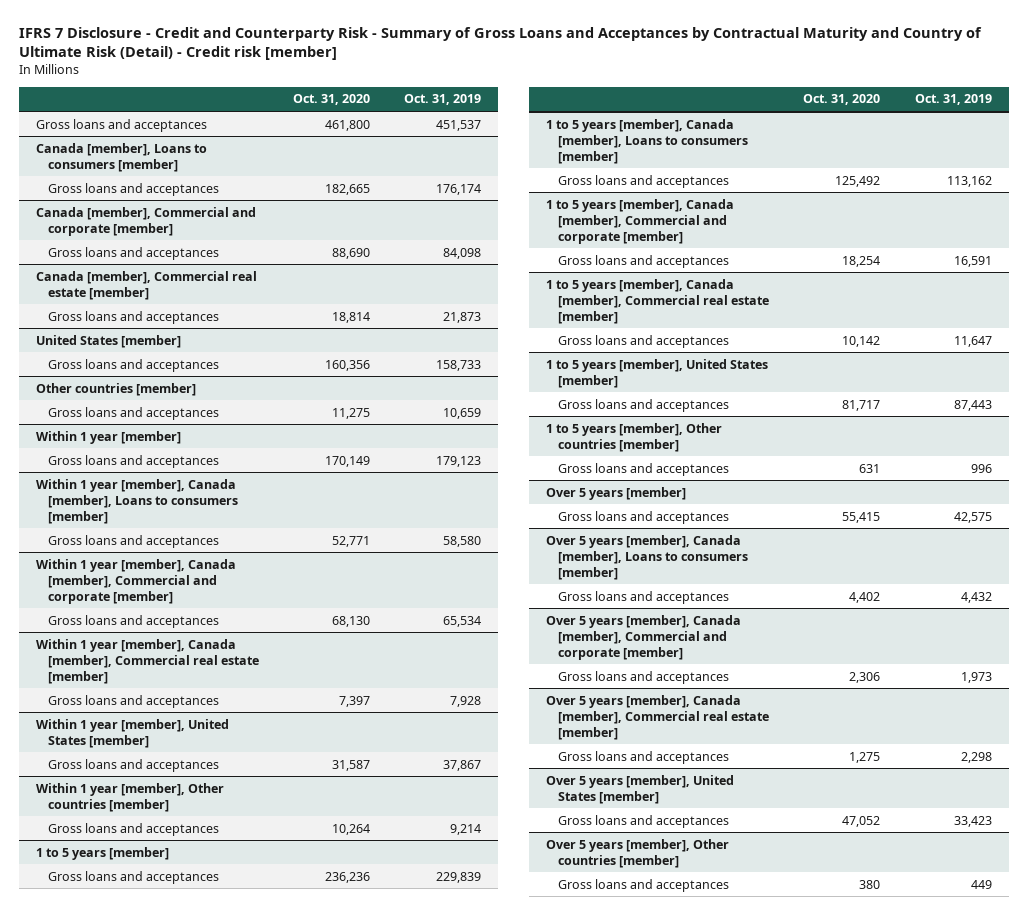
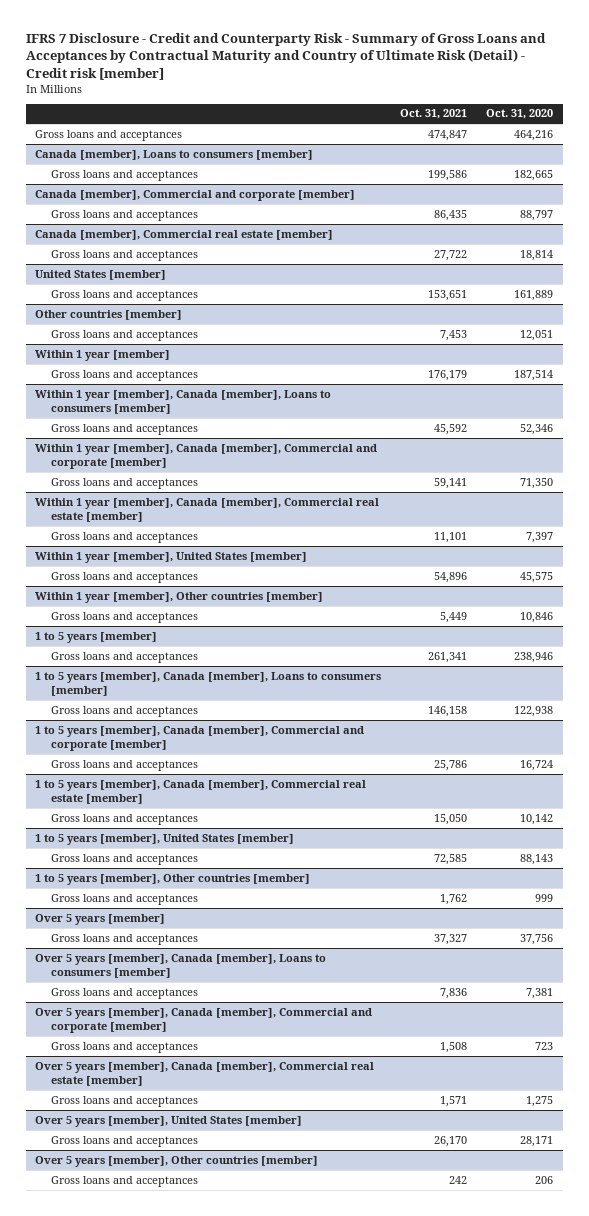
- | Oct. 31, 2020 | Oct. 31, 2019
+ | Oct. 31, 2021 | Oct. 31, 2020
- Gross loans and acceptances | 461,800 | 451,537
+ Gross loans and acceptances | 474,847 | 464,216
@ Canada [member], Commercial and corporate [member]
- Gross loans and acceptances | 88,690 | 84,098
+ Gross loans and acceptances | 86,435 | 88,797
@ United States [member]
- Gross loans and acceptances | 160,356 | 158,733
+ Gross loans and acceptances | 153,651 | 161,889
@ Other countries [member]
- Gross loans and acceptances | 11,275 | 10,659
+ Gross loans and acceptances | 7,453 | 12,051
@ Within 1 year [member]
- Gross loans and acceptances | 170,149 | 179,123
+ Gross loans and acceptances | 176,179 | 187,514
@ Within 1 year [member], Canada [member], Loans to consumers [member]
- Gross loans and acceptances | 52,771 | 58,580
+ Gross loans and acceptances | 45,592 | 52,346
@ Within 1 year [member], Canada [member], Commercial and corporate [member]
- Gross loans and acceptances | 68,130 | 65,534
+ Gross loans and acceptances | 59,141 | 71,350
@ Within 1 year [member], United States [member]
- Gross loans and acceptances | 31,587 | 37,867
+ Gross loans and acceptances | 54,896 | 45,575
@ Within 1 year [member], Other countries [member]
- Gross loans and acceptances | 10,264 | 9,214
+ Gross loans and acceptances | 5,449 | 10,846
@ 1 to 5 years [member]
- Gross loans and acceptances | 236,236 | 229,839
+ Gross loans and acceptances | 261,341 | 238,946
@ 1 to 5 years [member], Canada [member], Loans to consumers [member]
- Gross loans and acceptances | 125,492 | 113,162
+ Gross loans and acceptances | 146,158 | 122,938
@ 1 to 5 years [member], Canada [member], Commercial and corporate [member]
- Gross loans and acceptances | 18,254 | 16,591
+ Gross loans and acceptances | 25,786 | 16,724
@ 1 to 5 years [member], United States [member]
- Gross loans and acceptances | 81,717 | 87,443
+ Gross loans and acceptances | 72,585 | 88,143
@ 1 to 5 years [member], Other countries [member]
- Gross loans and acceptances | 631 | 996
+ Gross loans and acceptances | 1,762 | 999
@ Over 5 years [member]
- Gross loans and acceptances | 55,415 | 42,575
+ Gross loans and acceptances | 37,327 | 37,756
@ Over 5 years [member], Canada [member], Loans to consumers [member]
- Gross loans and acceptances | 4,402 | 4,432
+ Gross loans and acceptances | 7,836 | 7,381
@ Over 5 years [member], Canada [member], Commercial and corporate [member]
- Gross loans and acceptances | 2,306 | 1,973
+ Gross loans and acceptances | 1,508 | 723
@ Over 5 years [member], United States [member]
- Gross loans and acceptances | 47,052 | 33,423
+ Gross loans and acceptances | 26,170 | 28,171
@ Over 5 years [member], Other countries [member]
- Gross loans and acceptances | 380 | 449
+ Gross loans and acceptances | 242 | 206

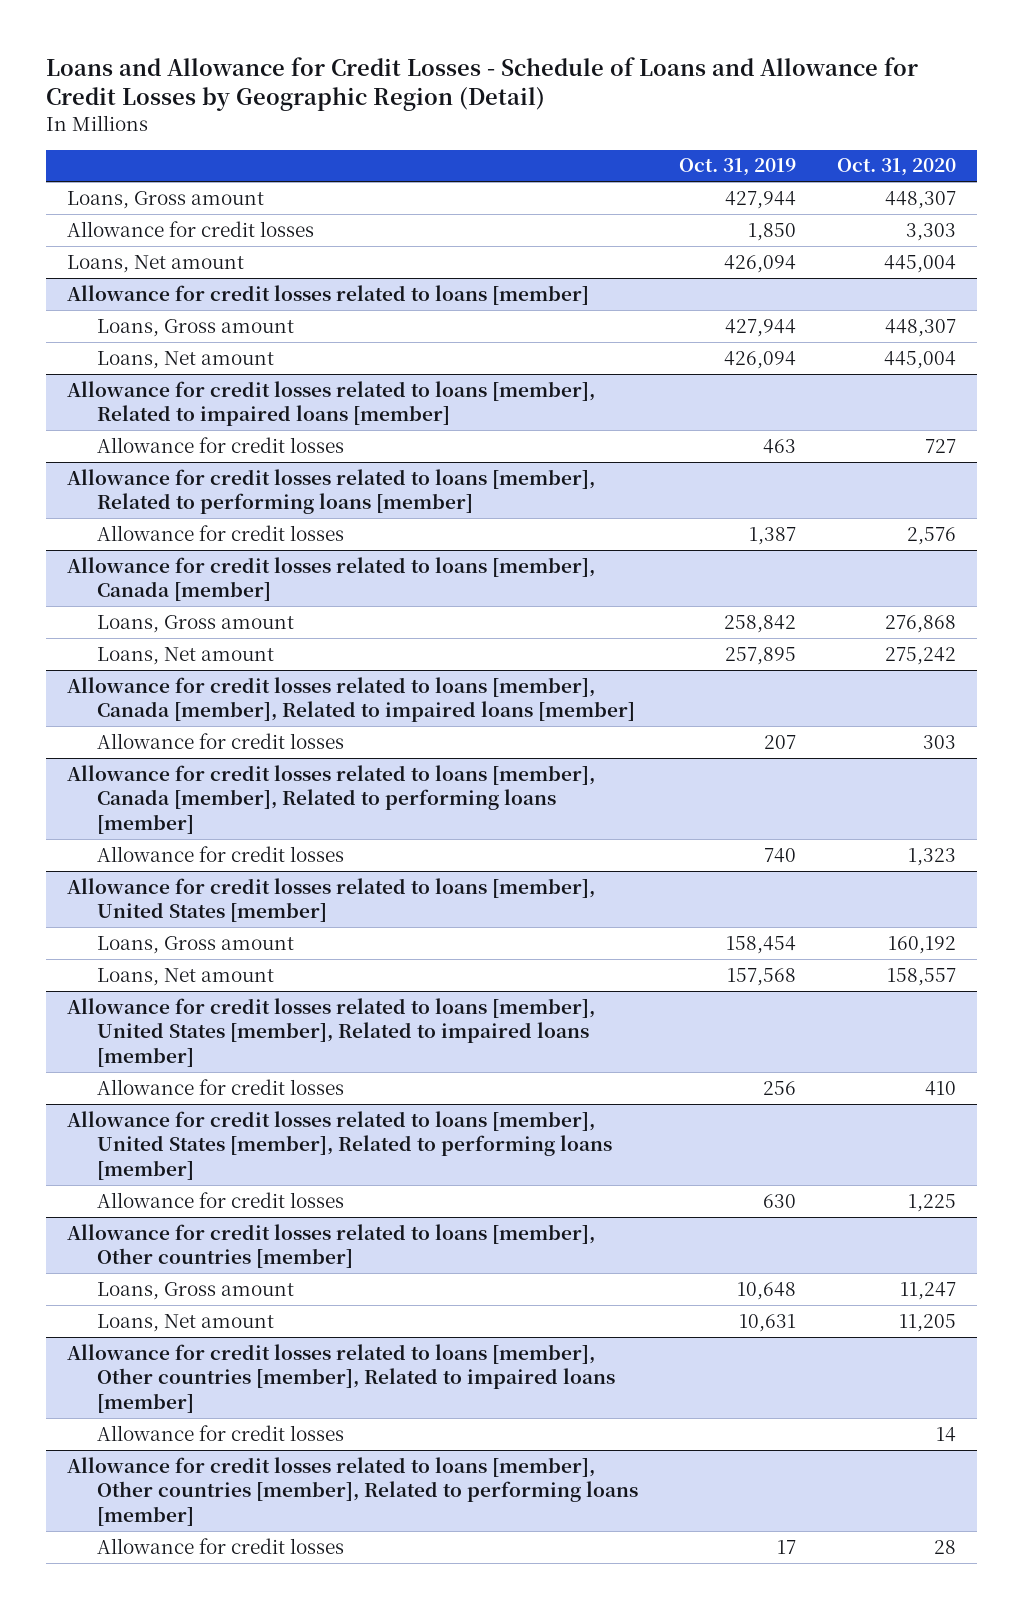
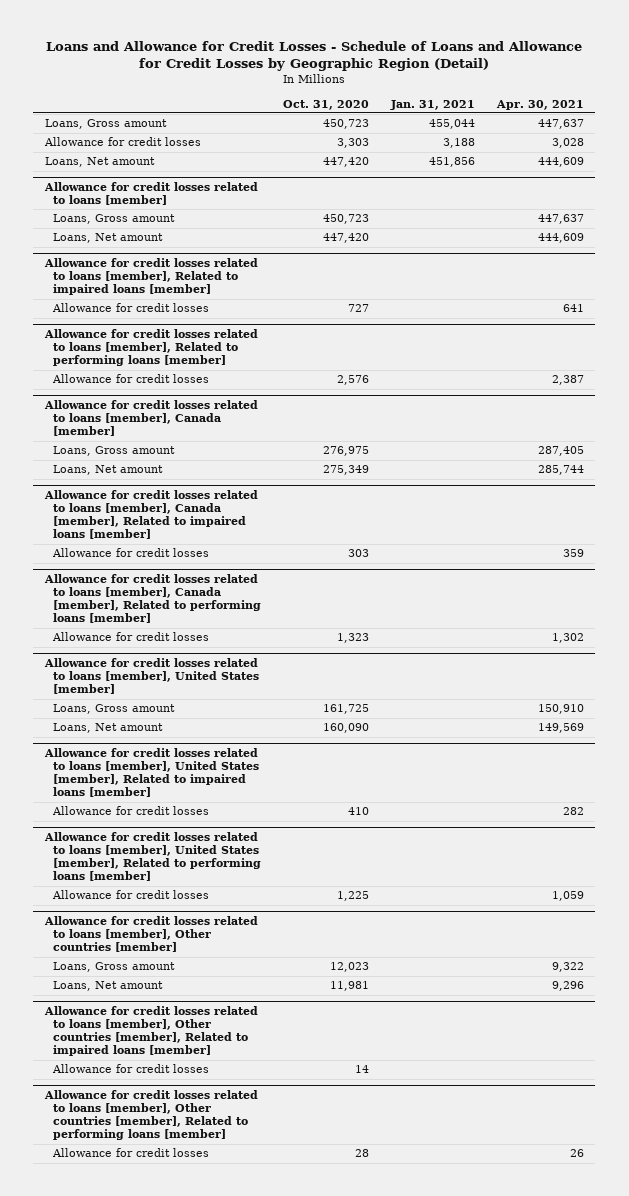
- | Oct. 31, 2019 | Oct. 31, 2020
+ | Oct. 31, 2020 | Jan. 31, 2021 | Apr. 30, 2021
- Loans, Gross amount | 427,944 | 448,307
+ Loans, Gross amount | 450,723 | 455,044 | 447,637
- Loans, Net amount | 426,094 | 445,004
+ Loans, Net amount | 447,420 | 451,856 | 444,609
@ Allowance for credit losses related to loans [member]
- Loans, Gross amount | 427,944 | 448,307
- Loans, Net amount | 426,094 | 445,004
+ Loans, Gross amount | 450,723 | | 447,637
+ Loans, Net amount | 447,420 | | 444,609
@ Allowance for credit losses related to loans [member], Canada [member]
- Loans, Gross amount | 258,842 | 276,868
- Loans, Net amount | 257,895 | 275,242
+ Loans, Gross amount | 276,975 | | 287,405
+ Loans, Net amount | 275,349 | | 285,744
@ Allowance for credit losses related to loans [member], United States [member]
- Loans, Gross amount | 158,454 | 160,192
- Loans, Net amount | 157,568 | 158,557
+ Loans, Gross amount | 161,725 | | 150,910
+ Loans, Net amount | 160,090 | | 149,569
@ Allowance for credit losses related to loans [member], Other countries [member]
- Loans, Gross amount | 10,648 | 11,247
- Loans, Net amount | 10,631 | 11,205
+ Loans, Gross amount | 12,023 | | 9,322
+ Loans, Net amount | 11,981 | | 9,296

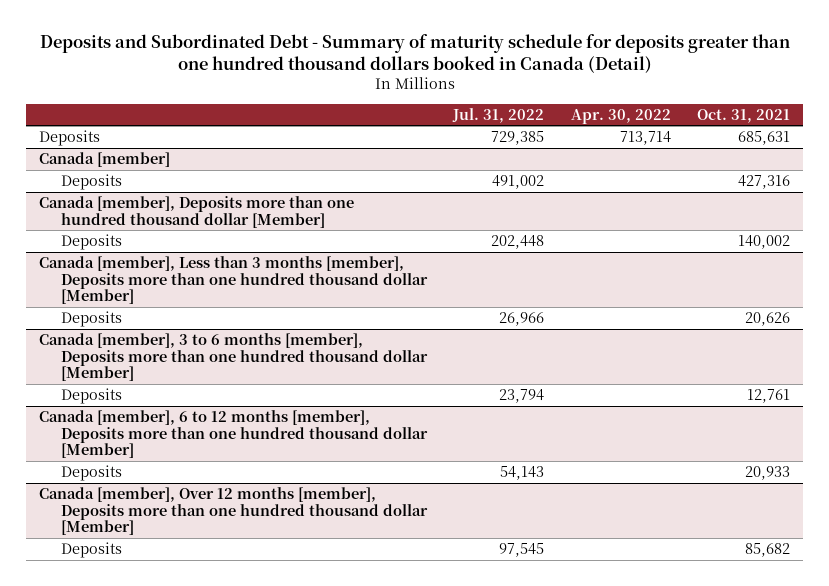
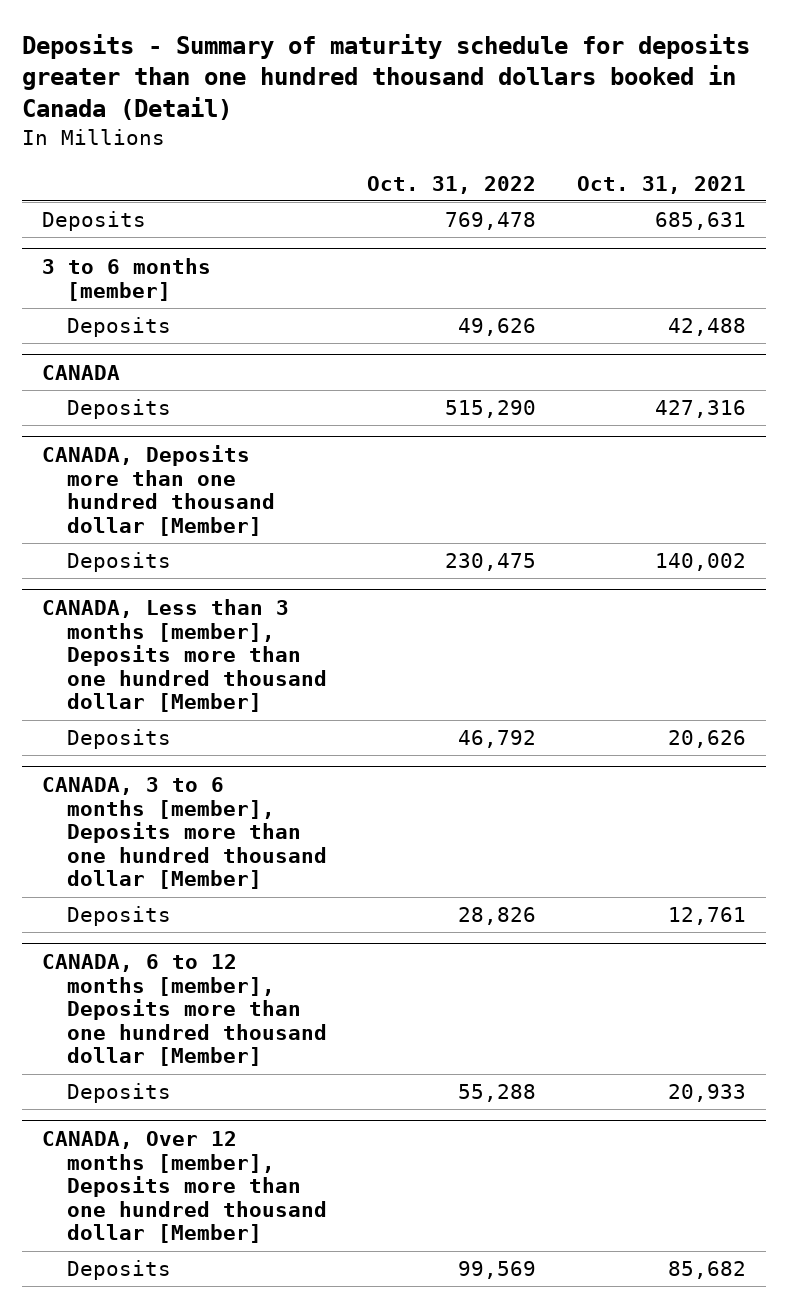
- Deposits and Subordinated Debt - Summary of maturity schedule for deposits greater than one hundred thousand dollars booked in Canada (Detail)
+ Deposits - Summary of maturity schedule for deposits greater than one hundred thousand dollars booked in Canada (Detail)
- | Jul. 31, 2022 | Apr. 30, 2022 | Oct. 31, 2021
+ | Oct. 31, 2022 | Oct. 31, 2021
- Canada [member]
+ 3 to 6 months [member]
+ Deposits | 49,626 | 42,488
+ CANADA
- Canada [member], Deposits more than one hundred thousand dollar [Member]
+ CANADA, Deposits more than one hundred thousand dollar [Member]
- Canada [member], Less than 3 months [member], Deposits more than one hundred thousand dollar [Member]
+ CANADA, Less than 3 months [member], Deposits more than one hundred thousand dollar [Member]
- Canada [member], 3 to 6 months [member], Deposits more than one hundred thousand dollar [Member]
+ CANADA, 3 to 6 months [member], Deposits more than one hundred thousand dollar [Member]
- Canada [member], 6 to 12 months [member], Deposits more than one hundred thousand dollar [Member]
+ CANADA, 6 to 12 months [member], Deposits more than one hundred thousand dollar [Member]
- Canada [member], Over 12 months [member], Deposits more than one hundred thousand dollar [Member]
+ CANADA, Over 12 months [member], Deposits more than one hundred thousand dollar [Member]

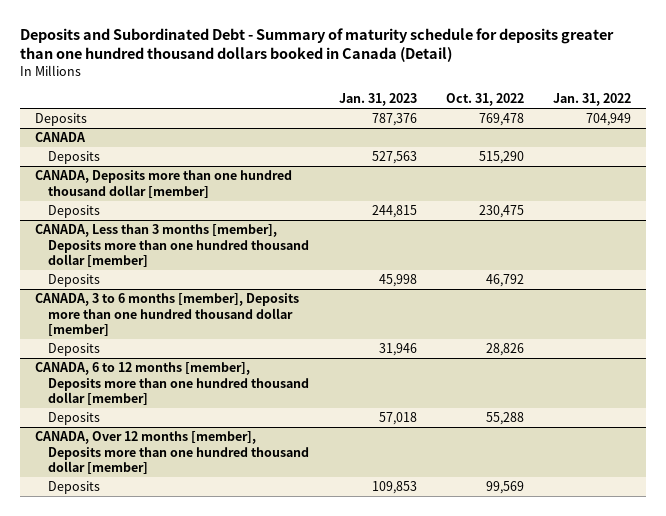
- Deposits - Summary of maturity schedule for deposits greater than one hundred thousand dollars booked in Canada (Detail)
+ Deposits and Subordinated Debt - Summary of maturity schedule for deposits greater than one hundred thousand dollars booked in Canada (Detail)
- | Oct. 31, 2022 | Oct. 31, 2021
+ | Jan. 31, 2023 | Oct. 31, 2022 | Jan. 31, 2022
- 3 to 6 months [member]
- Deposits | 49,626 | 42,488
- CANADA, Deposits more than one hundred thousand dollar [Member]
+ CANADA, Deposits more than one hundred thousand dollar [member]
- CANADA, Less than 3 months [member], Deposits more than one hundred thousand dollar [Member]
+ CANADA, Less than 3 months [member], Deposits more than one hundred thousand dollar [member]
- CANADA, 3 to 6 months [member], Deposits more than one hundred thousand dollar [Member]
+ CANADA, 3 to 6 months [member], Deposits more than one hundred thousand dollar [member]
- CANADA, 6 to 12 months [member], Deposits more than one hundred thousand dollar [Member]
+ CANADA, 6 to 12 months [member], Deposits more than one hundred thousand dollar [member]
- CANADA, Over 12 months [member], Deposits more than one hundred thousand dollar [Member]
+ CANADA, Over 12 months [member], Deposits more than one hundred thousand dollar [member]

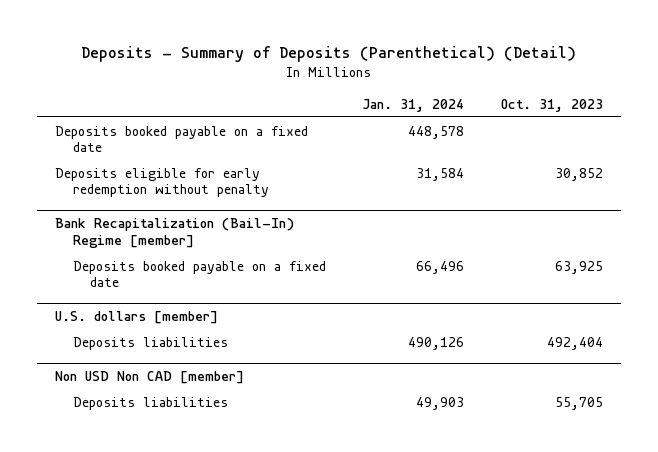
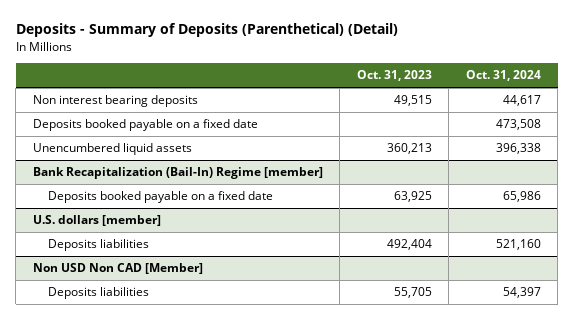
- | Jan. 31, 2024 | Oct. 31, 2023
+ | Oct. 31, 2023 | Oct. 31, 2024
+ Non interest bearing deposits | 49,515 | 44,617
- Deposits eligible for early redemption without penalty | 31,584 | 30,852
+ Unencumbered liquid assets | 360,213 | 396,338
- Non USD Non CAD [member]
+ Non USD Non CAD [Member]

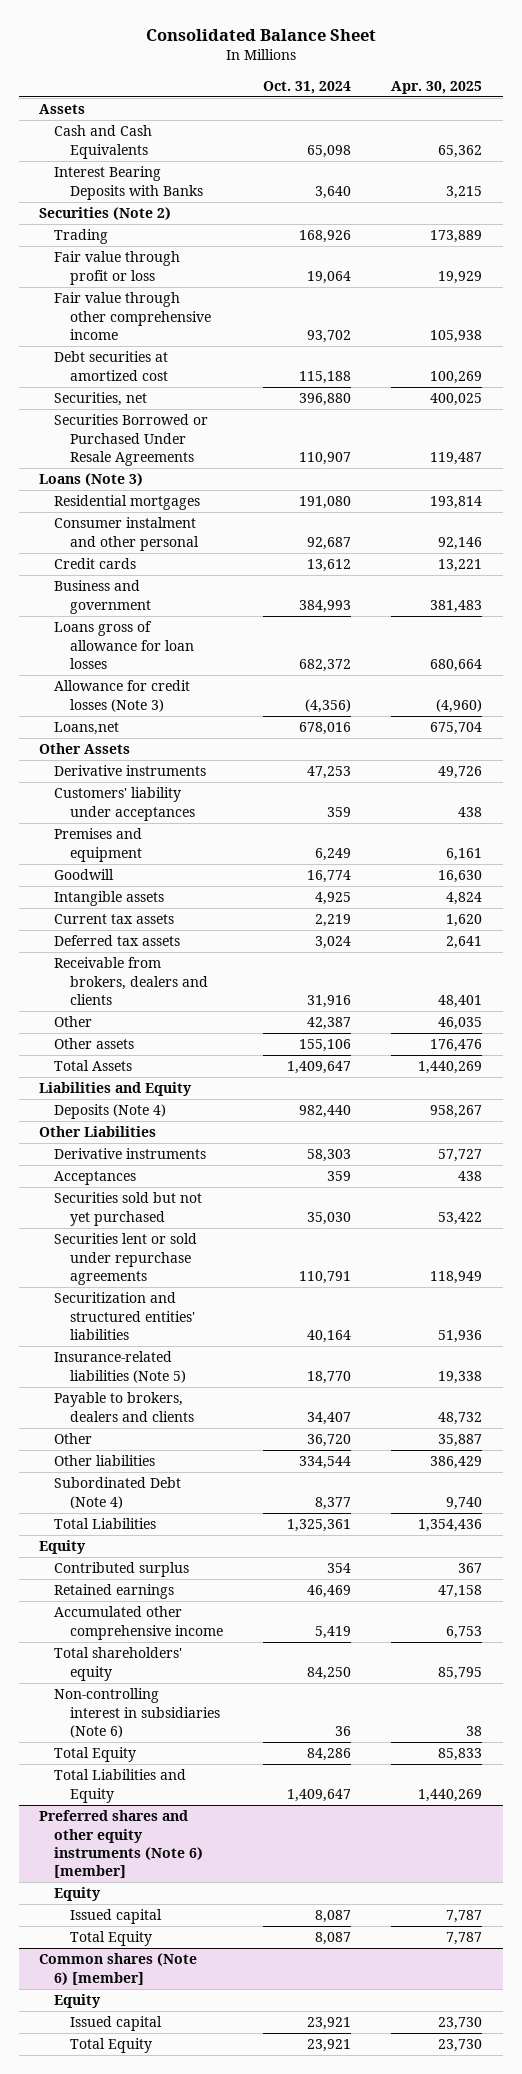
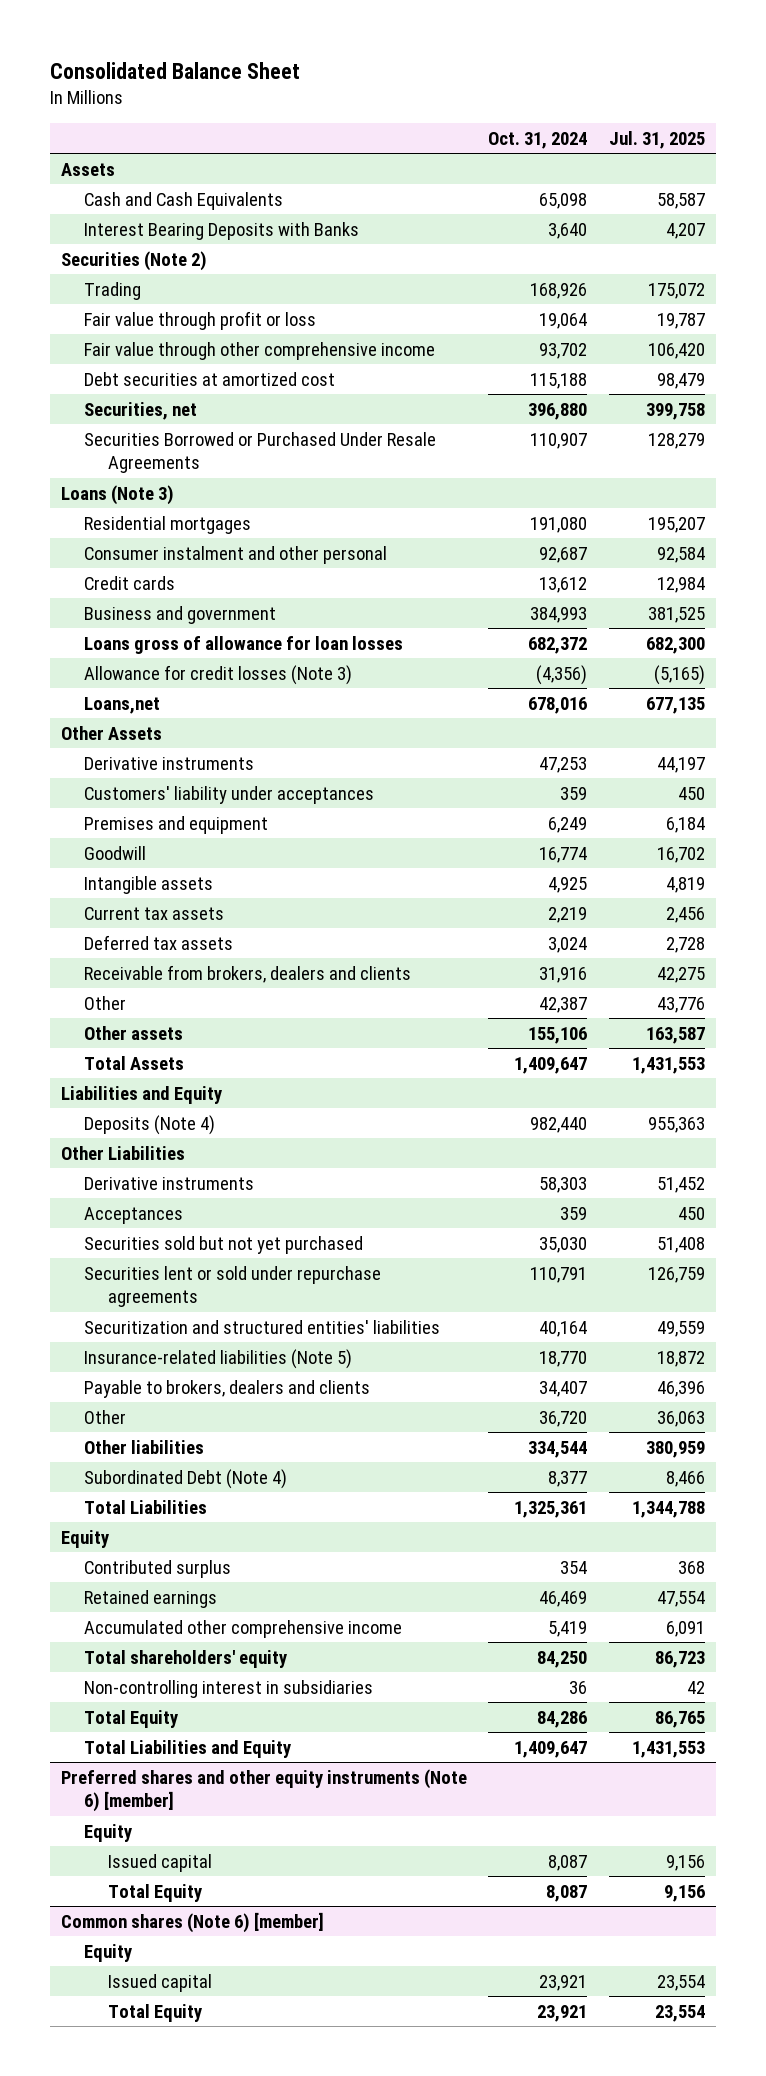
- | Oct. 31, 2024 | Apr. 30, 2025
+ | Oct. 31, 2024 | Jul. 31, 2025
- Non-controlling interest in subsidiaries (Note 6) | 36 | 38
+ Non-controlling interest in subsidiaries | 36 | 42

